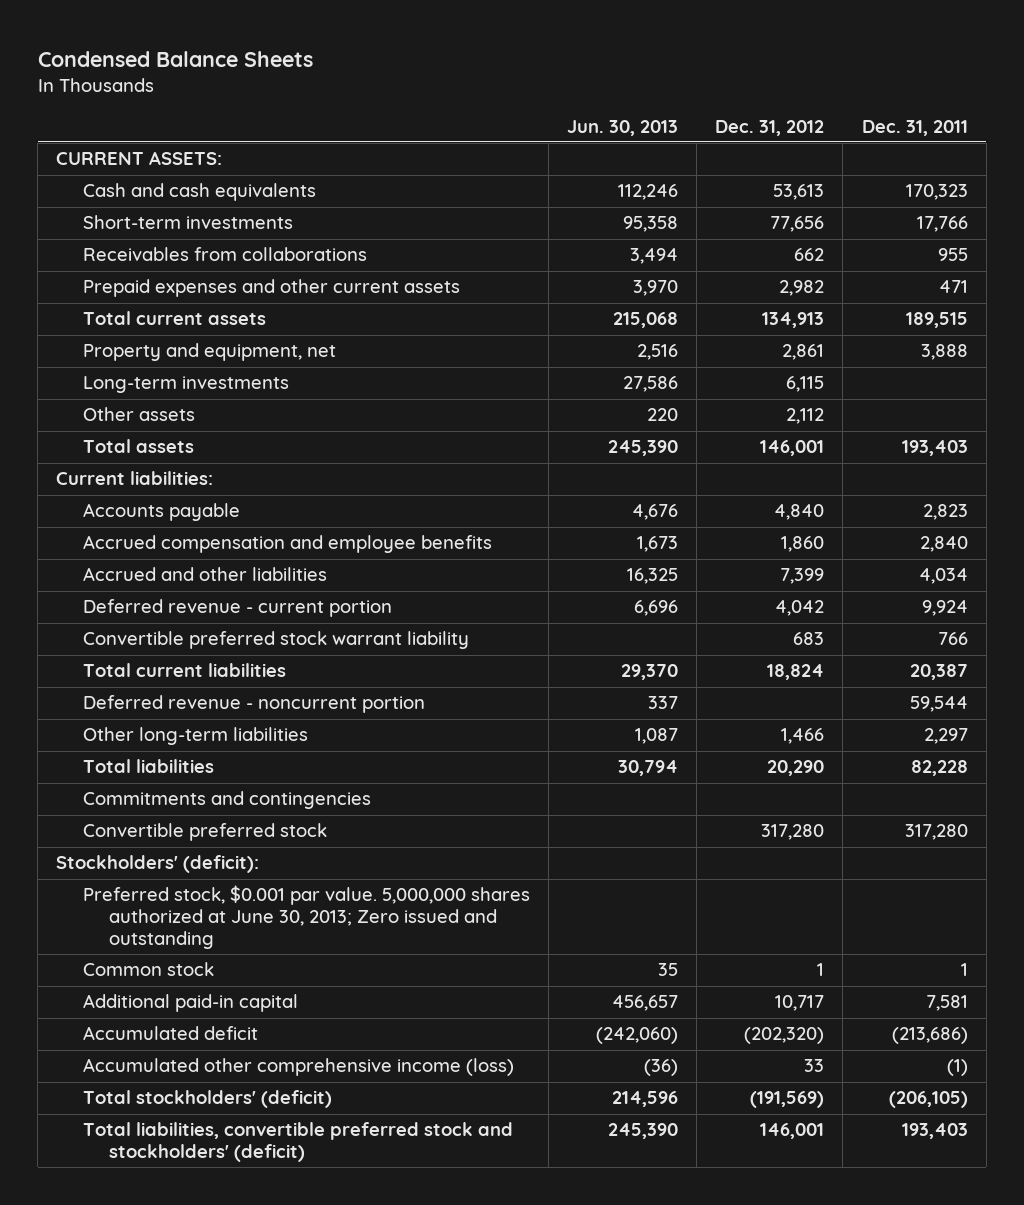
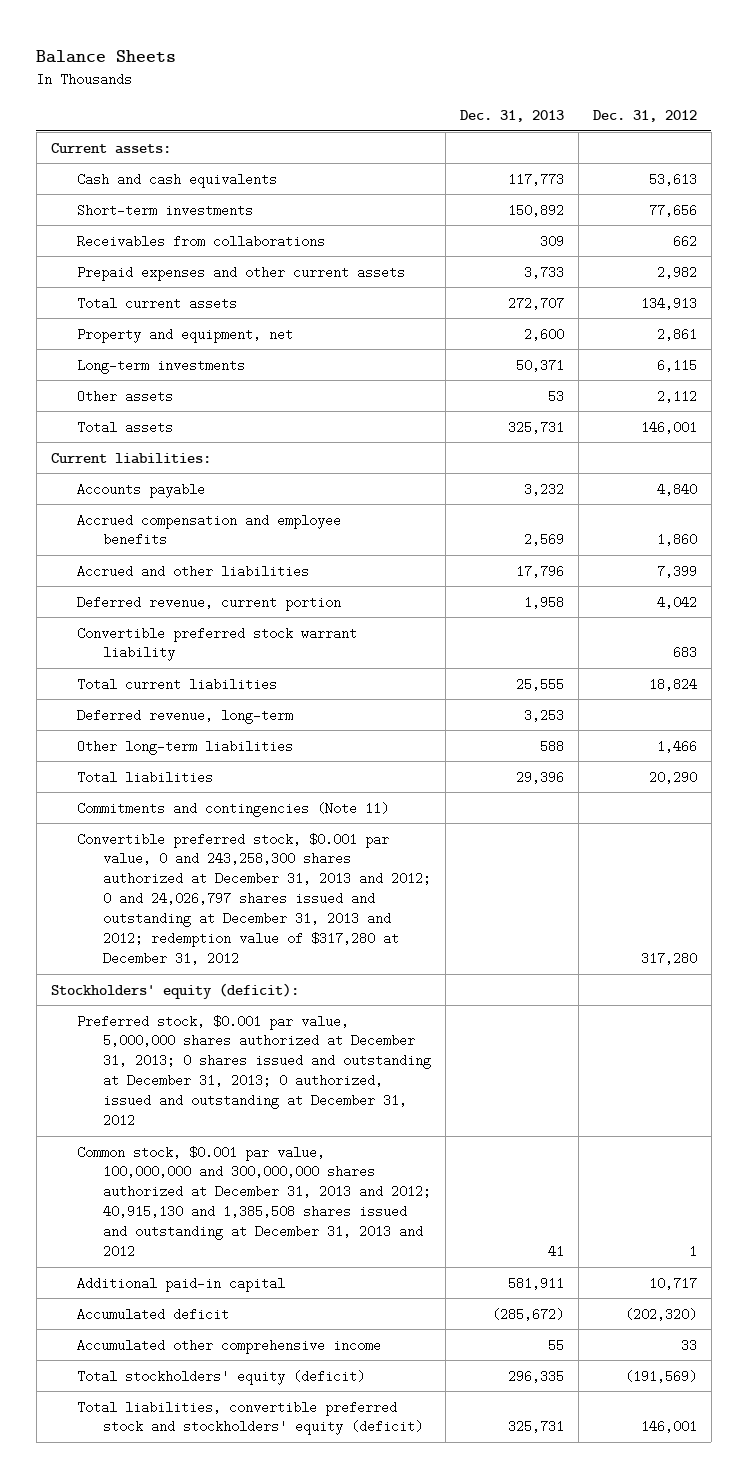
- Condensed Balance Sheets
+ Balance Sheets
- | Jun. 30, 2013 | Dec. 31, 2012 | Dec. 31, 2011
+ | Dec. 31, 2013 | Dec. 31, 2012
- CURRENT ASSETS:
+ Current assets:
- Deferred revenue - current portion | 6,696 | 4,042 | 9,924
+ Deferred revenue, current portion | 1,958 | 4,042
- Deferred revenue - noncurrent portion | 337 | | 59,544
+ Deferred revenue, long-term | 3,253 |
- Commitments and contingencies
- Convertible preferred stock | | 317,280 | 317,280
- Stockholders' (deficit):
- Preferred stock, $0.001 par value. 5,000,000 shares authorized at June 30, 2013; Zero issued and outstanding
- Common stock | 35 | 1 | 1
+ Commitments and contingencies (Note 11)
+ Convertible preferred stock, $0.001 par value, 0 and 243,258,300 shares authorized at December 31, 2013 and 2012; 0 and 24,026,797 shares issued and outstanding at December 31, 2013 and 2012; redemption value of $317,280 at December 31, 2012 | | 317,280
+ Stockholders' equity (deficit):
+ Preferred stock, $0.001 par value, 5,000,000 shares authorized at December 31, 2013; 0 shares issued and outstanding at December 31, 2013; 0 authorized, issued and outstanding at December 31, 2012
+ Common stock, $0.001 par value, 100,000,000 and 300,000,000 shares authorized at December 31, 2013 and 2012; 40,915,130 and 1,385,508 shares issued and outstanding at December 31, 2013 and 2012 | 41 | 1
- Accumulated other comprehensive income (loss) | (36) | 33 | (1)
- Total stockholders' (deficit) | 214,596 | (191,569) | (206,105)
- Total liabilities, convertible preferred stock and stockholders' (deficit) | 245,390 | 146,001 | 193,403
+ Accumulated other comprehensive income | 55 | 33
+ Total stockholders' equity (deficit) | 296,335 | (191,569)
+ Total liabilities, convertible preferred stock and stockholders' equity (deficit) | 325,731 | 146,001

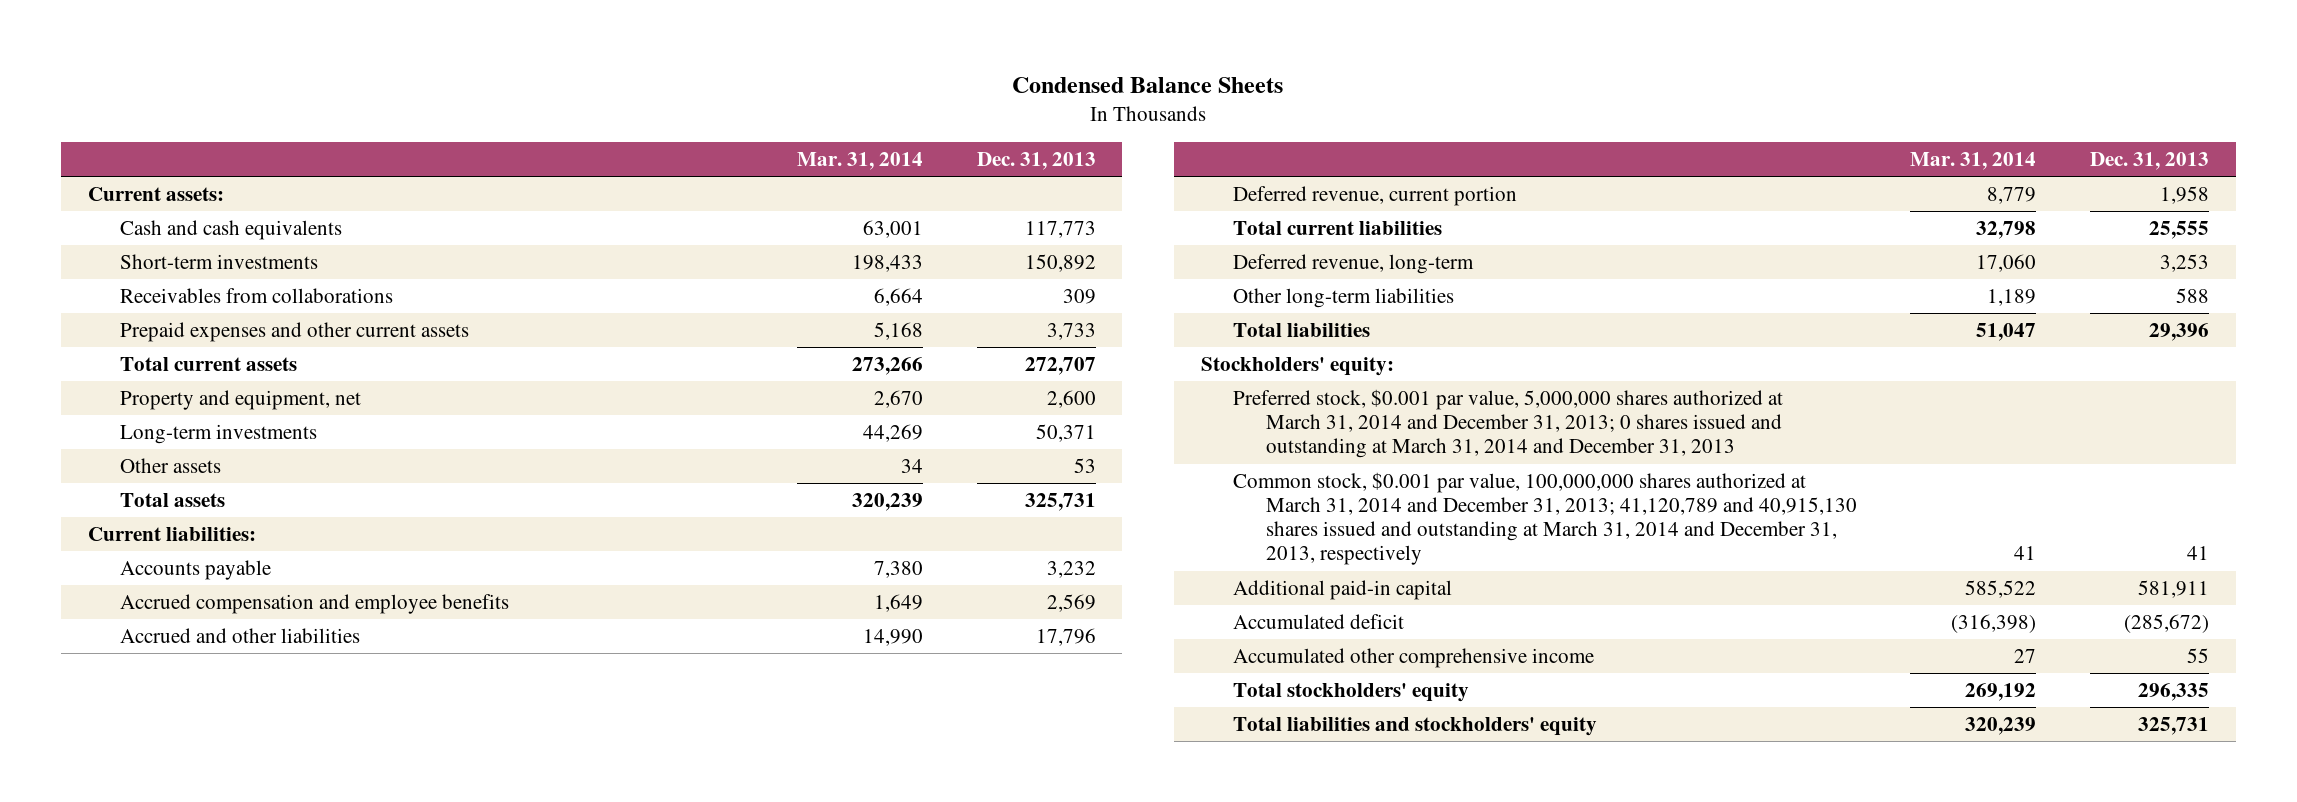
- Balance Sheets
+ Condensed Balance Sheets
- | Dec. 31, 2013 | Dec. 31, 2012
+ | Mar. 31, 2014 | Dec. 31, 2013
- Convertible preferred stock warrant liability | | 683
- Commitments and contingencies (Note 11)
- Convertible preferred stock, $0.001 par value, 0 and 243,258,300 shares authorized at December 31, 2013 and 2012; 0 and 24,026,797 shares issued and outstanding at December 31, 2013 and 2012; redemption value of $317,280 at December 31, 2012 | | 317,280
- Stockholders' equity (deficit):
- Preferred stock, $0.001 par value, 5,000,000 shares authorized at December 31, 2013; 0 shares issued and outstanding at December 31, 2013; 0 authorized, issued and outstanding at December 31, 2012
- Common stock, $0.001 par value, 100,000,000 and 300,000,000 shares authorized at December 31, 2013 and 2012; 40,915,130 and 1,385,508 shares issued and outstanding at December 31, 2013 and 2012 | 41 | 1
+ Stockholders' equity:
+ Preferred stock, $0.001 par value, 5,000,000 shares authorized at March 31, 2014 and December 31, 2013; 0 shares issued and outstanding at March 31, 2014 and December 31, 2013
+ Common stock, $0.001 par value, 100,000,000 shares authorized at March 31, 2014 and December 31, 2013; 41,120,789 and 40,915,130 shares issued and outstanding at March 31, 2014 and December 31, 2013, respectively | 41 | 41
- Total stockholders' equity (deficit) | 296,335 | (191,569)
- Total liabilities, convertible preferred stock and stockholders' equity (deficit) | 325,731 | 146,001
+ Total stockholders' equity | 269,192 | 296,335
+ Total liabilities and stockholders' equity | 320,239 | 325,731

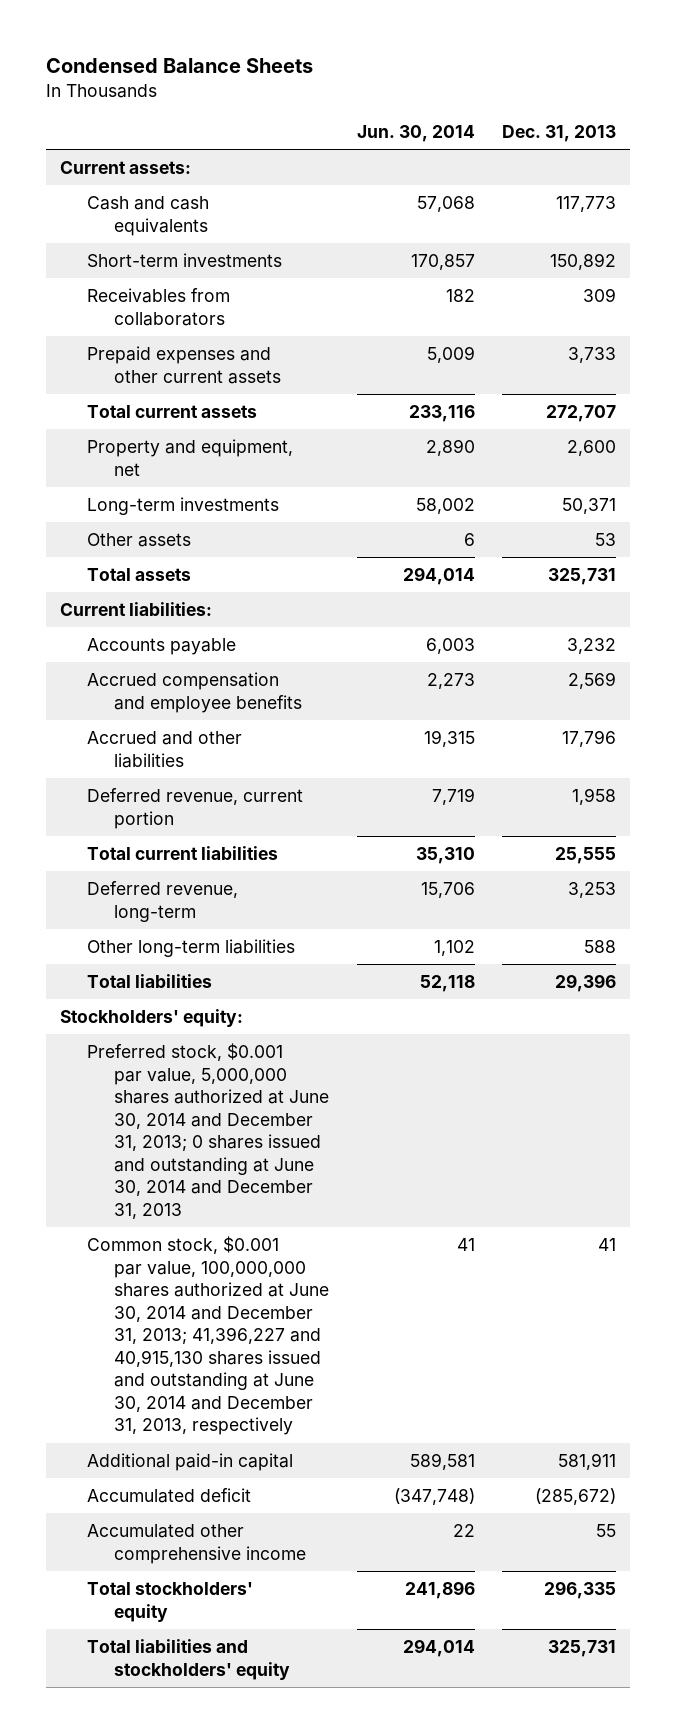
- | Mar. 31, 2014 | Dec. 31, 2013
+ | Jun. 30, 2014 | Dec. 31, 2013
- Receivables from collaborations | 6,664 | 309
+ Receivables from collaborators | 182 | 309
- Preferred stock, $0.001 par value, 5,000,000 shares authorized at March 31, 2014 and December 31, 2013; 0 shares issued and outstanding at March 31, 2014 and December 31, 2013
- Common stock, $0.001 par value, 100,000,000 shares authorized at March 31, 2014 and December 31, 2013; 41,120,789 and 40,915,130 shares issued and outstanding at March 31, 2014 and December 31, 2013, respectively | 41 | 41
+ Preferred stock, $0.001 par value, 5,000,000 shares authorized at June 30, 2014 and December 31, 2013; 0 shares issued and outstanding at June 30, 2014 and December 31, 2013
+ Common stock, $0.001 par value, 100,000,000 shares authorized at June 30, 2014 and December 31, 2013; 41,396,227 and 40,915,130 shares issued and outstanding at June 30, 2014 and December 31, 2013, respectively | 41 | 41

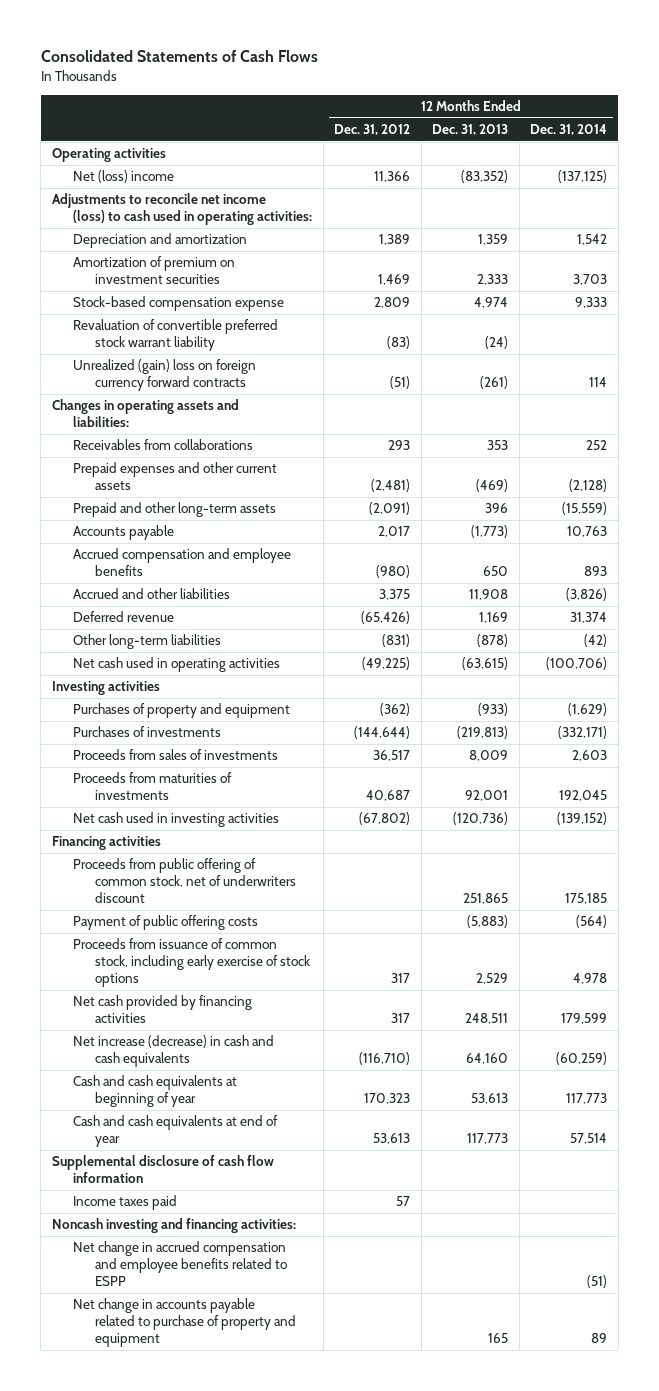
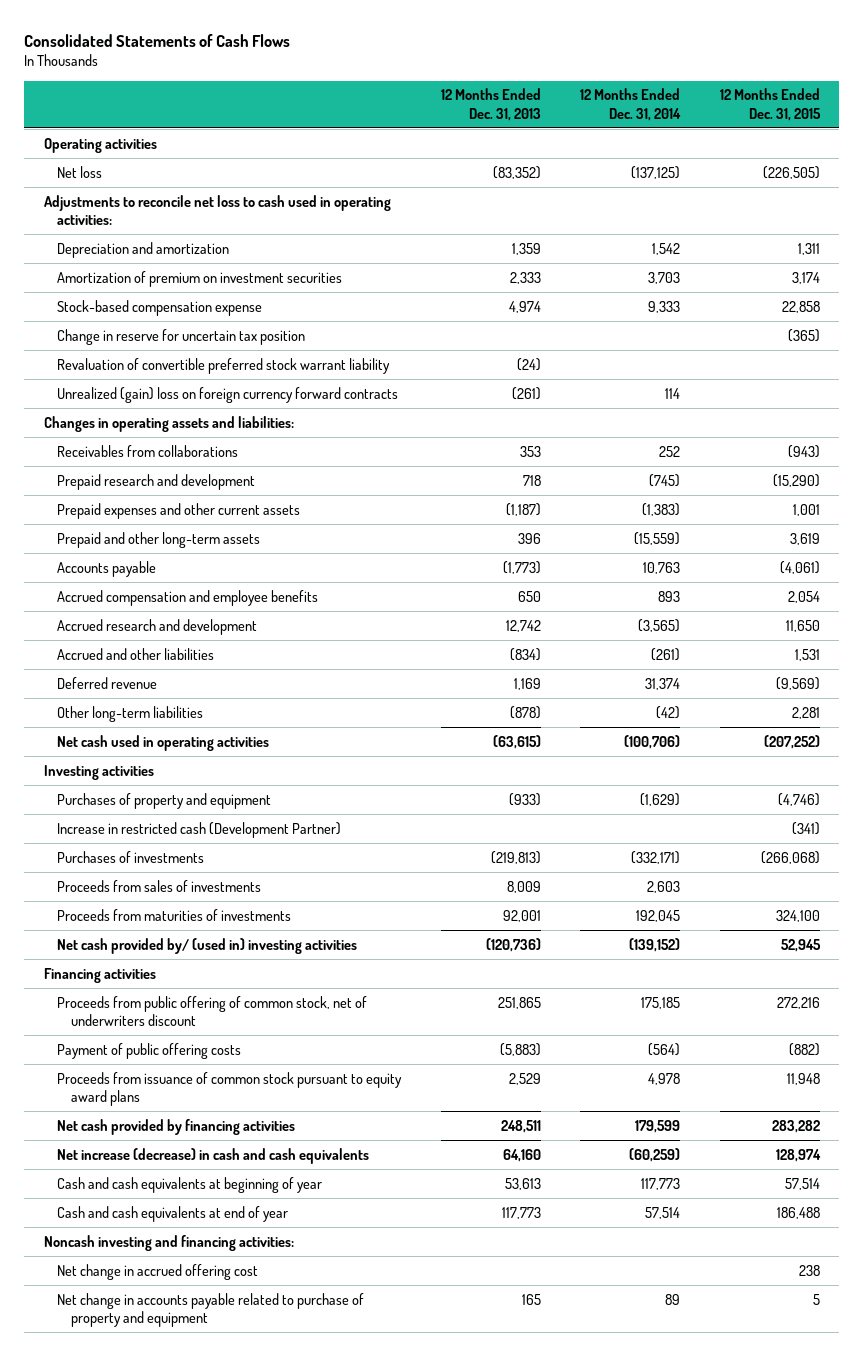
- | 12 Months Ended Dec. 31, 2012 | 12 Months Ended Dec. 31, 2013 | 12 Months Ended Dec. 31, 2014
+ | 12 Months Ended Dec. 31, 2013 | 12 Months Ended Dec. 31, 2014 | 12 Months Ended Dec. 31, 2015
- Net (loss) income | 11,366 | (83,352) | (137,125)
- Adjustments to reconcile net income (loss) to cash used in operating activities:
+ Net loss | (83,352) | (137,125) | (226,505)
+ Adjustments to reconcile net loss to cash used in operating activities:
+ Change in reserve for uncertain tax position | | | (365)
- Prepaid expenses and other current assets | (2,481) | (469) | (2,128)
+ Prepaid research and development | 718 | (745) | (15,290)
+ Prepaid expenses and other current assets | (1,187) | (1,383) | 1,001
- Accrued and other liabilities | 3,375 | 11,908 | (3,826)
+ Accrued research and development | 12,742 | (3,565) | 11,650
+ Accrued and other liabilities | (834) | (261) | 1,531
+ Increase in restricted cash (Development Partner) | | | (341)
- Net cash used in investing activities | (67,802) | (120,736) | (139,152)
+ Net cash provided by/ (used in) investing activities | (120,736) | (139,152) | 52,945
- Proceeds from issuance of common stock, including early exercise of stock options | 317 | 2,529 | 4,978
+ Proceeds from issuance of common stock pursuant to equity award plans | 2,529 | 4,978 | 11,948
- Supplemental disclosure of cash flow information
- Income taxes paid | 57 | |
- Net change in accrued compensation and employee benefits related to ESPP | | | (51)
+ Net change in accrued offering cost | | | 238

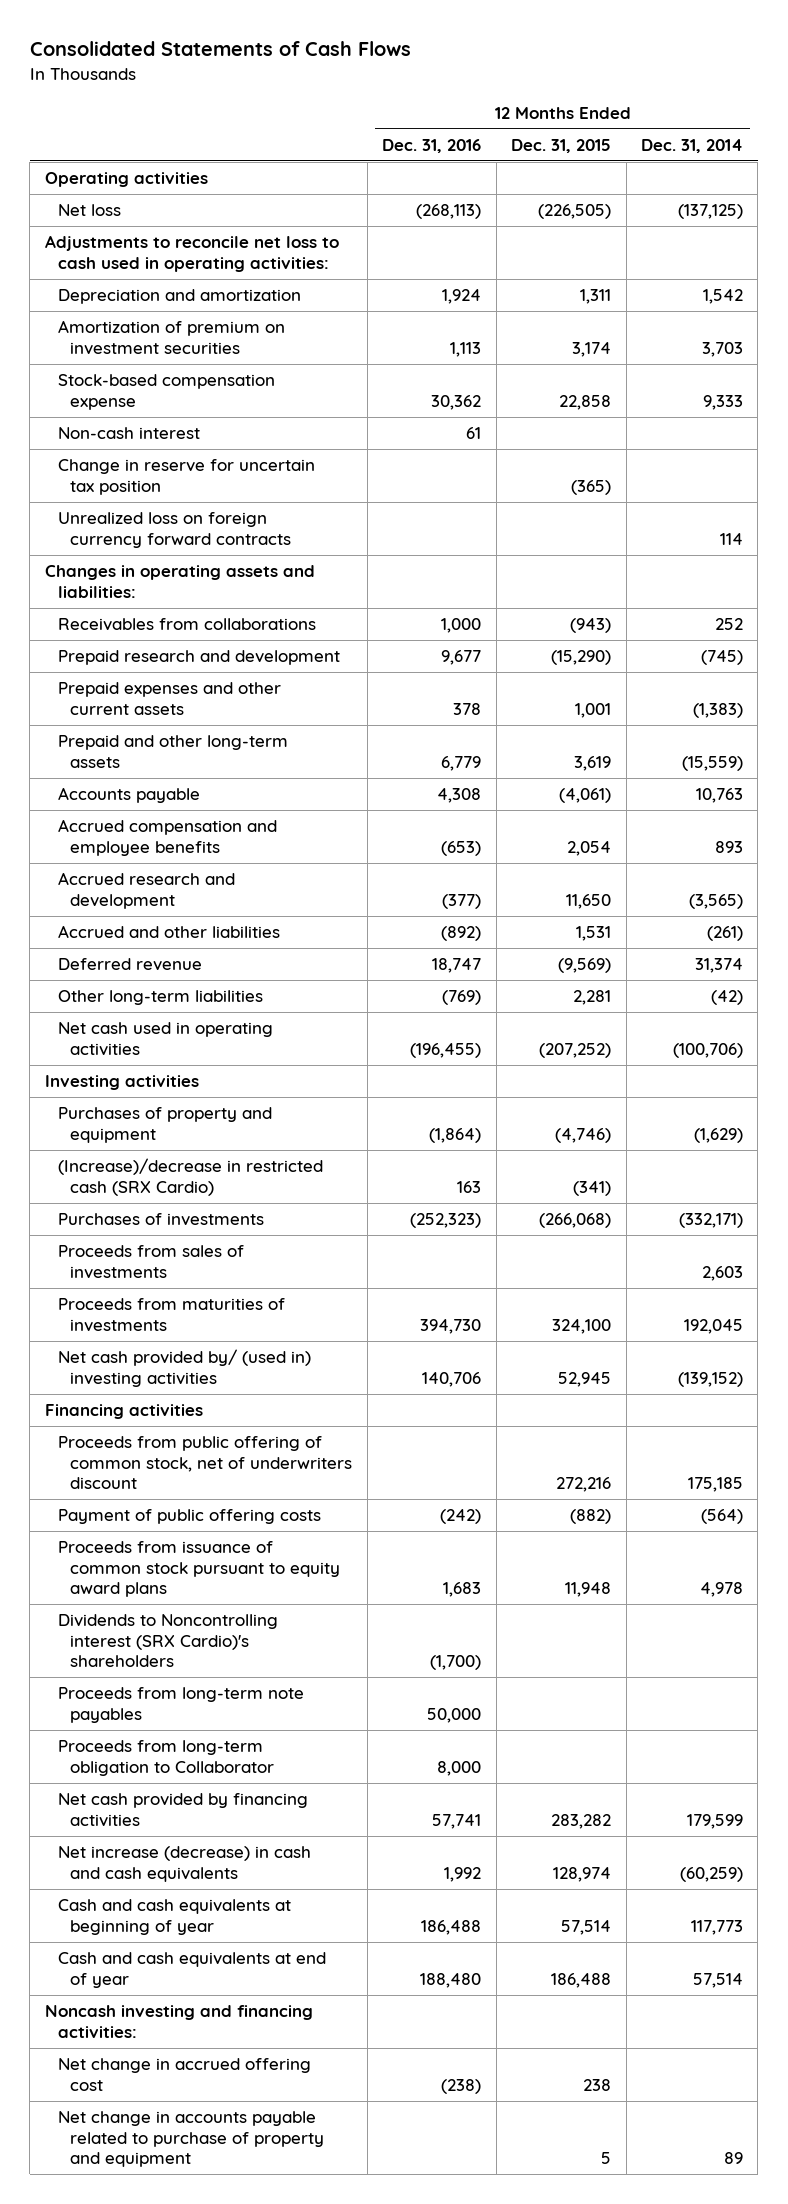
- | 12 Months Ended Dec. 31, 2013 | 12 Months Ended Dec. 31, 2014 | 12 Months Ended Dec. 31, 2015
+ | 12 Months Ended Dec. 31, 2016 | 12 Months Ended Dec. 31, 2015 | 12 Months Ended Dec. 31, 2014
+ Non-cash interest | 61 | |
- Revaluation of convertible preferred stock warrant liability | (24) | |
- Unrealized (gain) loss on foreign currency forward contracts | (261) | 114 |
+ Unrealized loss on foreign currency forward contracts | | | 114
- Increase in restricted cash (Development Partner) | | | (341)
+ (Increase)/decrease in restricted cash (SRX Cardio) | 163 | (341) |
+ Dividends to Noncontrolling interest (SRX Cardio)'s shareholders | (1,700) | |
+ Proceeds from long-term note payables | 50,000 | |
+ Proceeds from long-term obligation to Collaborator | 8,000 | |

